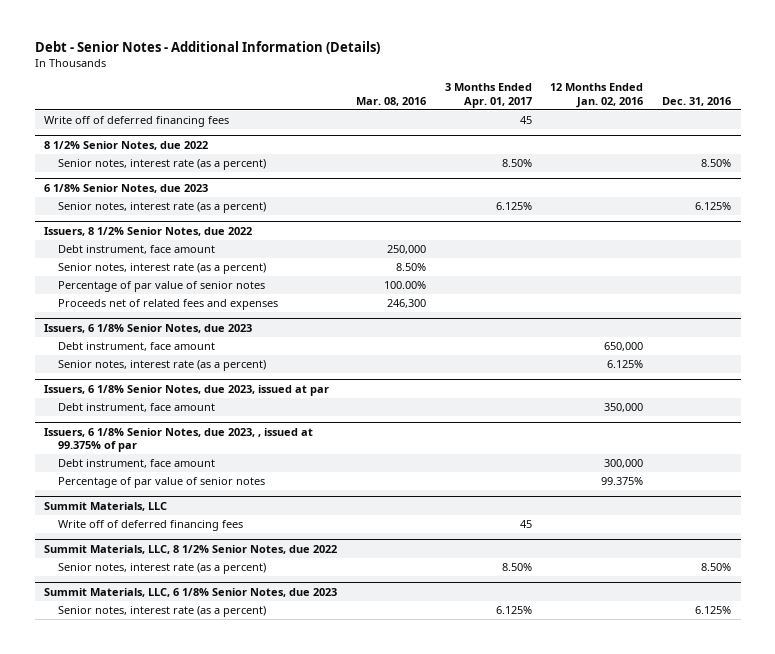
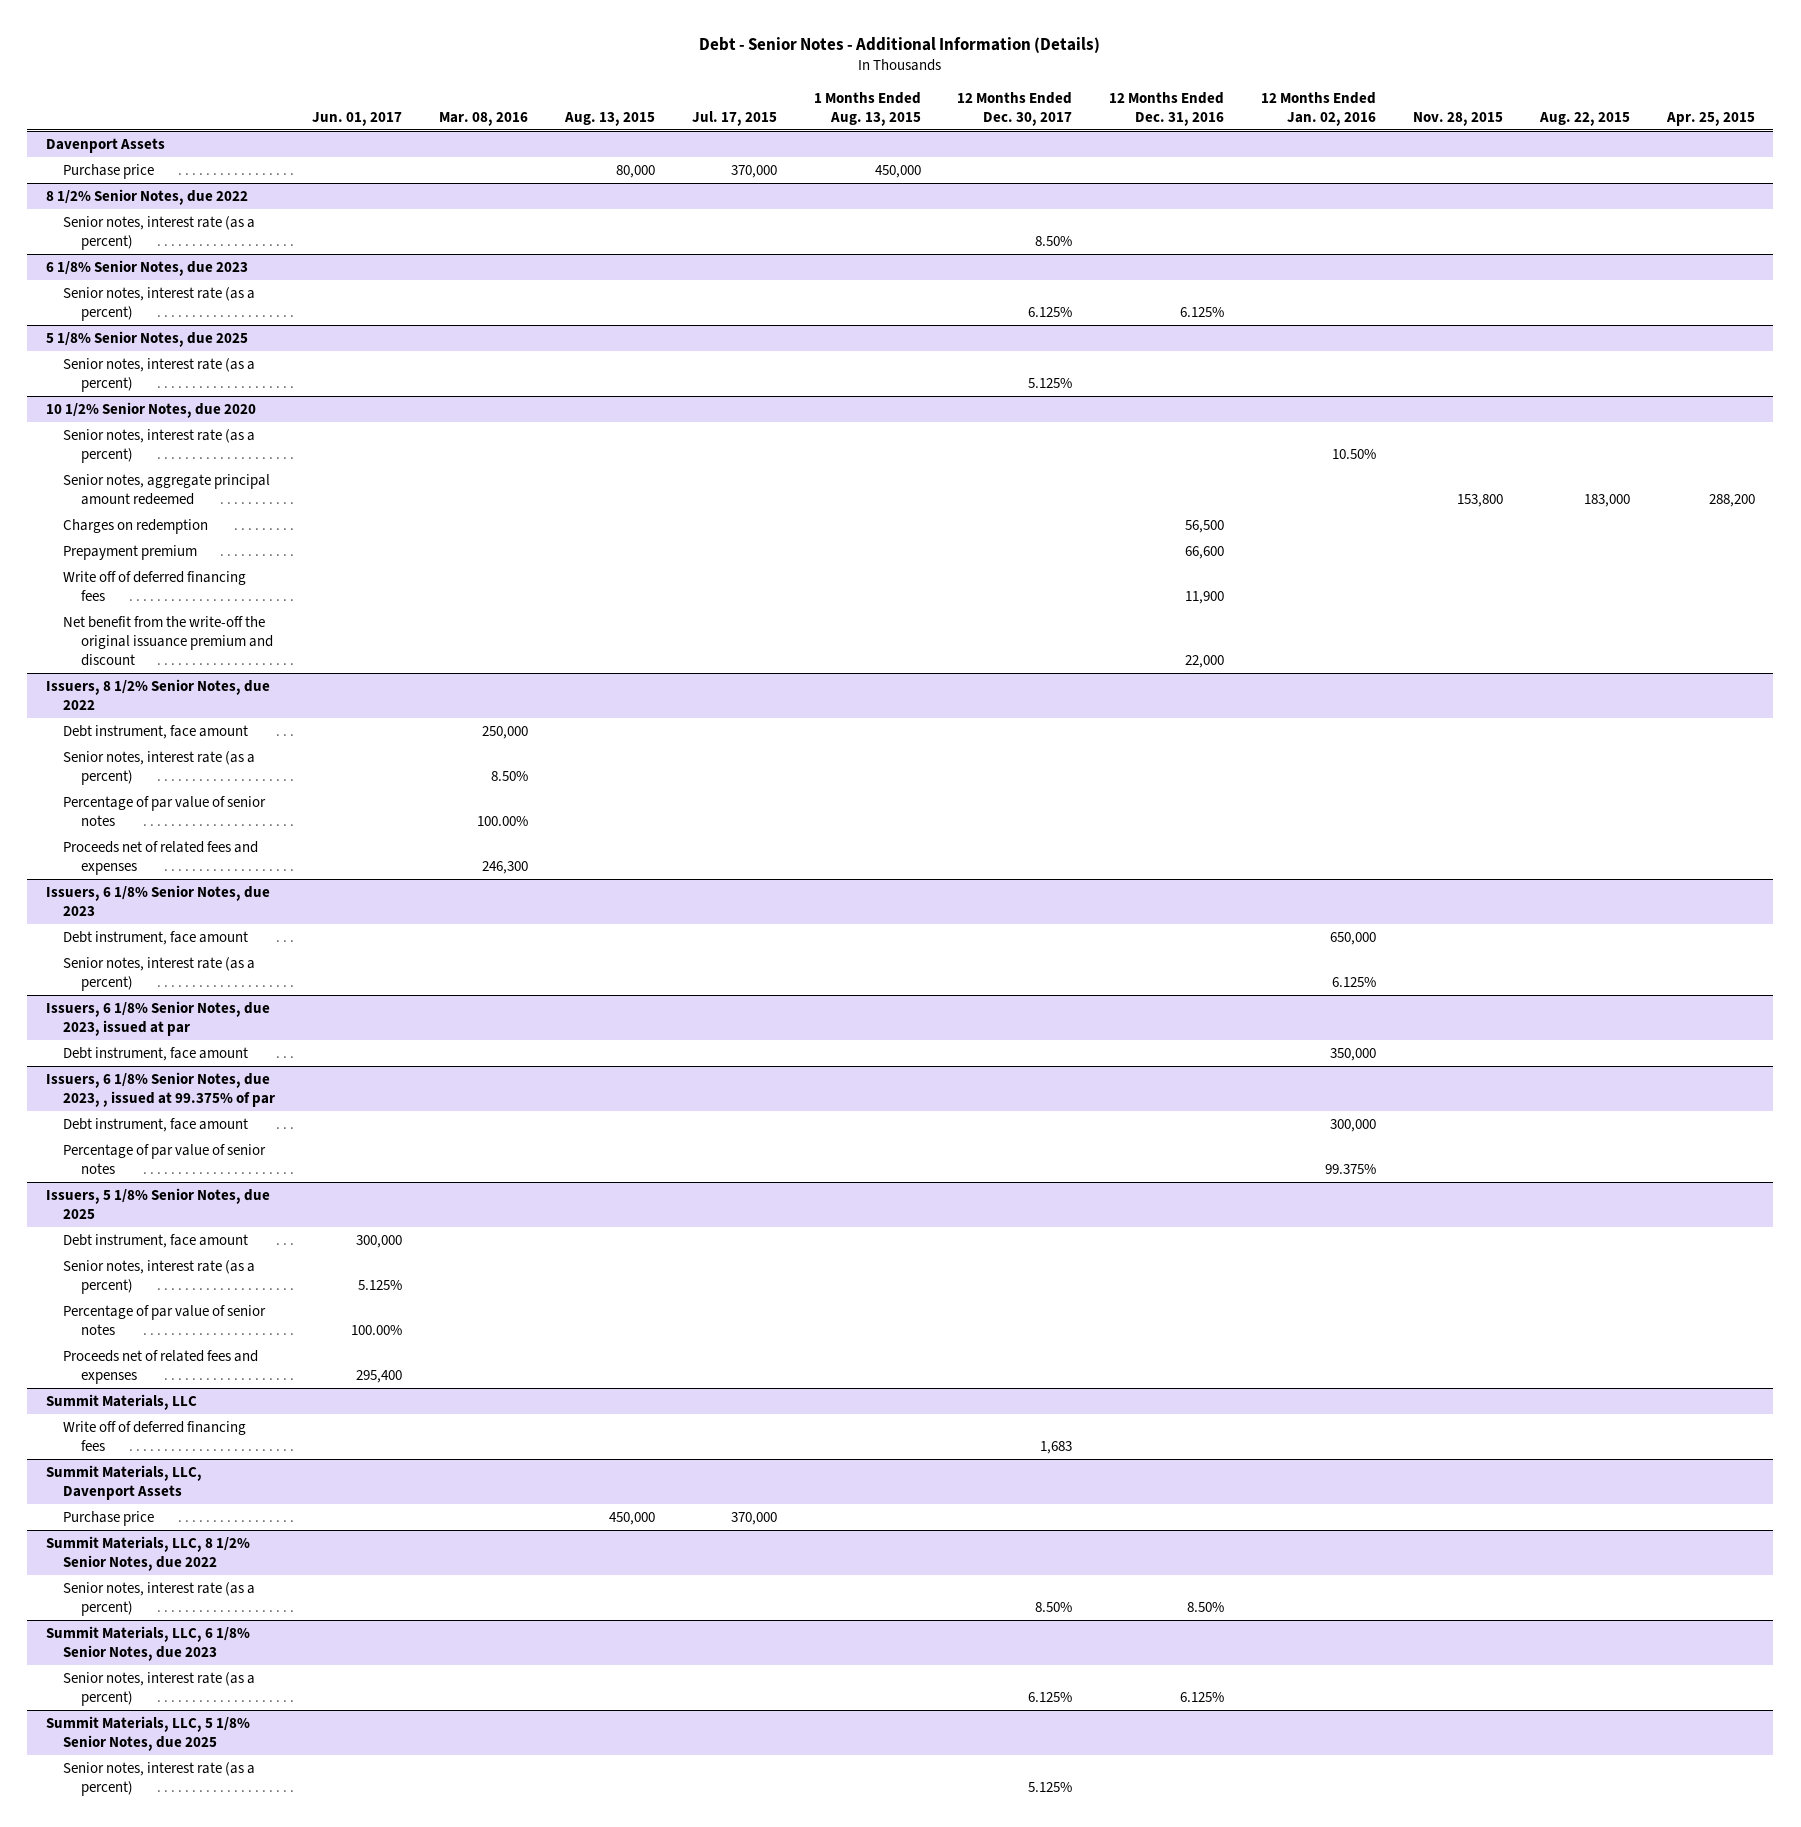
- | Mar. 08, 2016 | 3 Months Ended Apr. 01, 2017 | 12 Months Ended Jan. 02, 2016 | Dec. 31, 2016
+ | Jun. 01, 2017 | Mar. 08, 2016 | Aug. 13, 2015 | Jul. 17, 2015 | 1 Months Ended Aug. 13, 2015 | 12 Months Ended Dec. 30, 2017 | 12 Months Ended Dec. 31, 2016 | 12 Months Ended Jan. 02, 2016 | Nov. 28, 2015 | Aug. 22, 2015 | Apr. 25, 2015
- Write off of deferred financing fees | | 45 | |
+ Davenport Assets
+ Purchase price | | | 80,000 | 370,000 | 450,000 | | | | | |
+ 5 1/8% Senior Notes, due 2025
+ Senior notes, interest rate (as a percent) | | | | | | 5.125% | | | | |
+ 10 1/2% Senior Notes, due 2020
+ Senior notes, interest rate (as a percent) | | | | | | | | 10.50% | | |
+ Senior notes, aggregate principal amount redeemed | | | | | | | | | 153,800 | 183,000 | 288,200
+ Charges on redemption | | | | | | | 56,500 | | | |
+ Prepayment premium | | | | | | | 66,600 | | | |
+ Write off of deferred financing fees | | | | | | | 11,900 | | | |
+ Net benefit from the write-off the original issuance premium and discount | | | | | | | 22,000 | | | |
+ Issuers, 5 1/8% Senior Notes, due 2025
+ Debt instrument, face amount | 300,000 | | | | | | | | | |
+ Senior notes, interest rate (as a percent) | 5.125% | | | | | | | | | |
+ Percentage of par value of senior notes | 100.00% | | | | | | | | | |
+ Proceeds net of related fees and expenses | 295,400 | | | | | | | | | |
+ Summit Materials, LLC, Davenport Assets
+ Purchase price | | | 450,000 | 370,000 | | | | | | |
+ Summit Materials, LLC, 5 1/8% Senior Notes, due 2025
+ Senior notes, interest rate (as a percent) | | | | | | 5.125% | | | | |

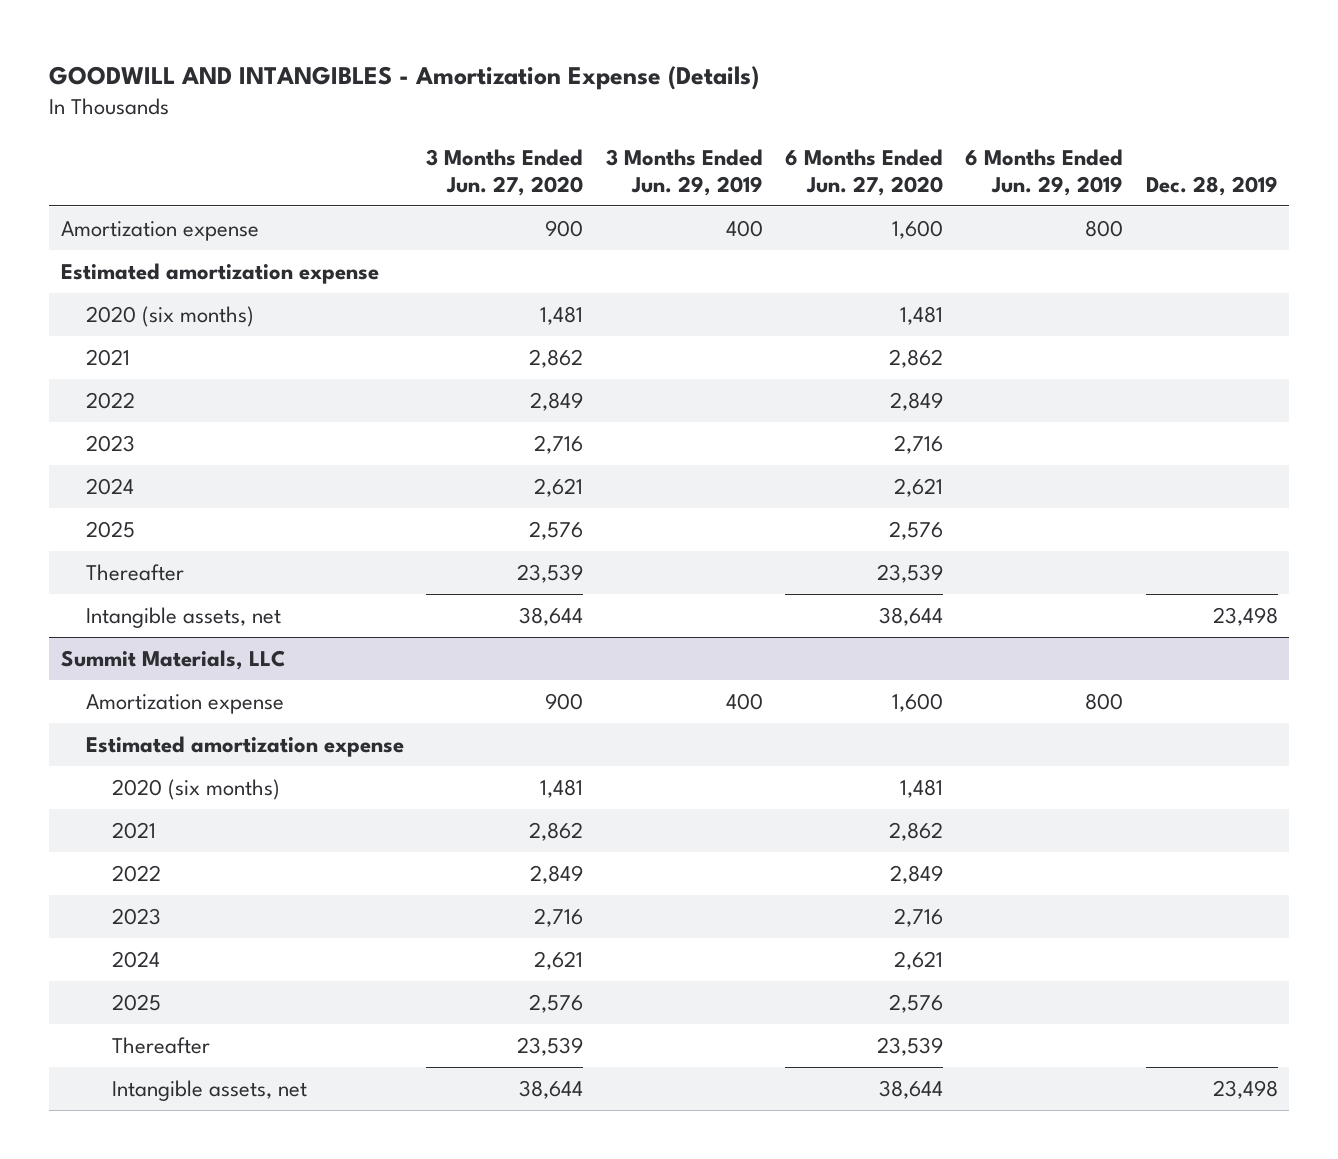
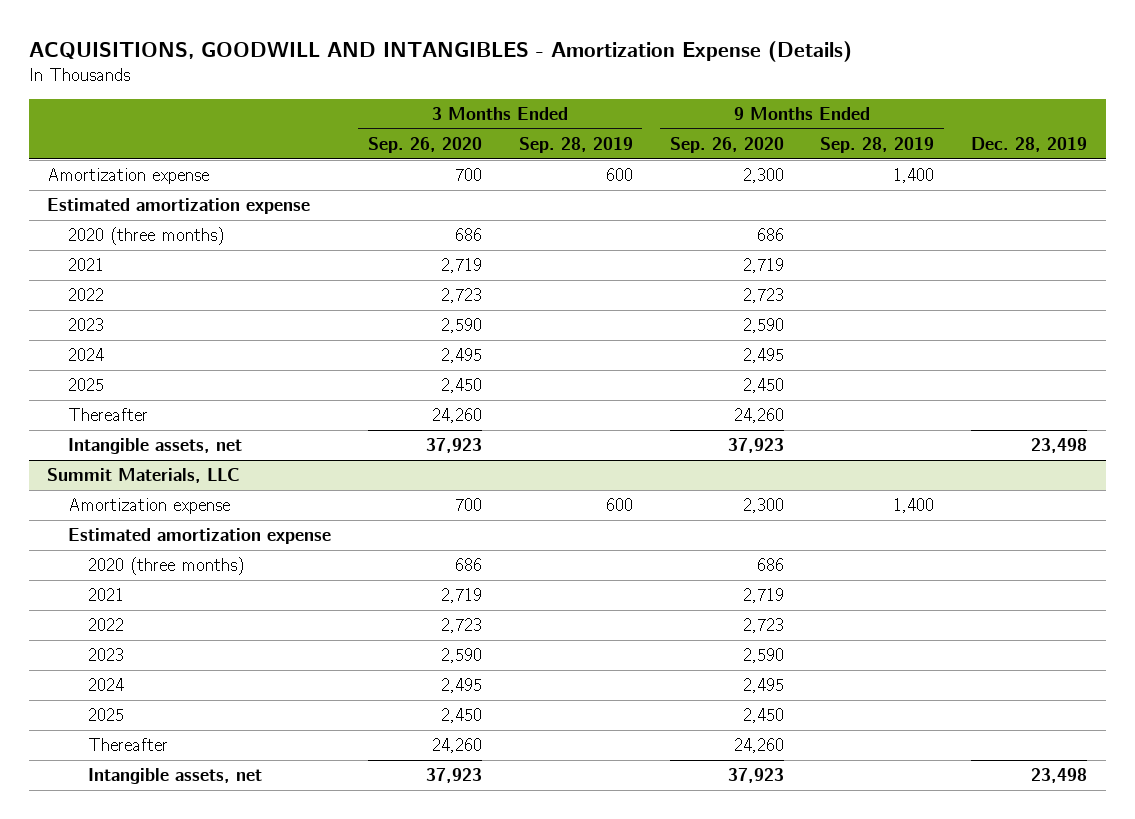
- GOODWILL AND INTANGIBLES - Amortization Expense (Details)
+ ACQUISITIONS, GOODWILL AND INTANGIBLES - Amortization Expense (Details)
- | 3 Months Ended Jun. 27, 2020 | 3 Months Ended Jun. 29, 2019 | 6 Months Ended Jun. 27, 2020 | 6 Months Ended Jun. 29, 2019 | Dec. 28, 2019
+ | 3 Months Ended Sep. 26, 2020 | 3 Months Ended Sep. 28, 2019 | 9 Months Ended Sep. 26, 2020 | 9 Months Ended Sep. 28, 2019 | Dec. 28, 2019
- 2020 (six months) | 1,481 | | 1,481 | |
+ 2020 (three months) | 686 | | 686 | |
@ Summit Materials, LLC
- 2020 (six months) | 1,481 | | 1,481 | |
+ 2020 (three months) | 686 | | 686 | |

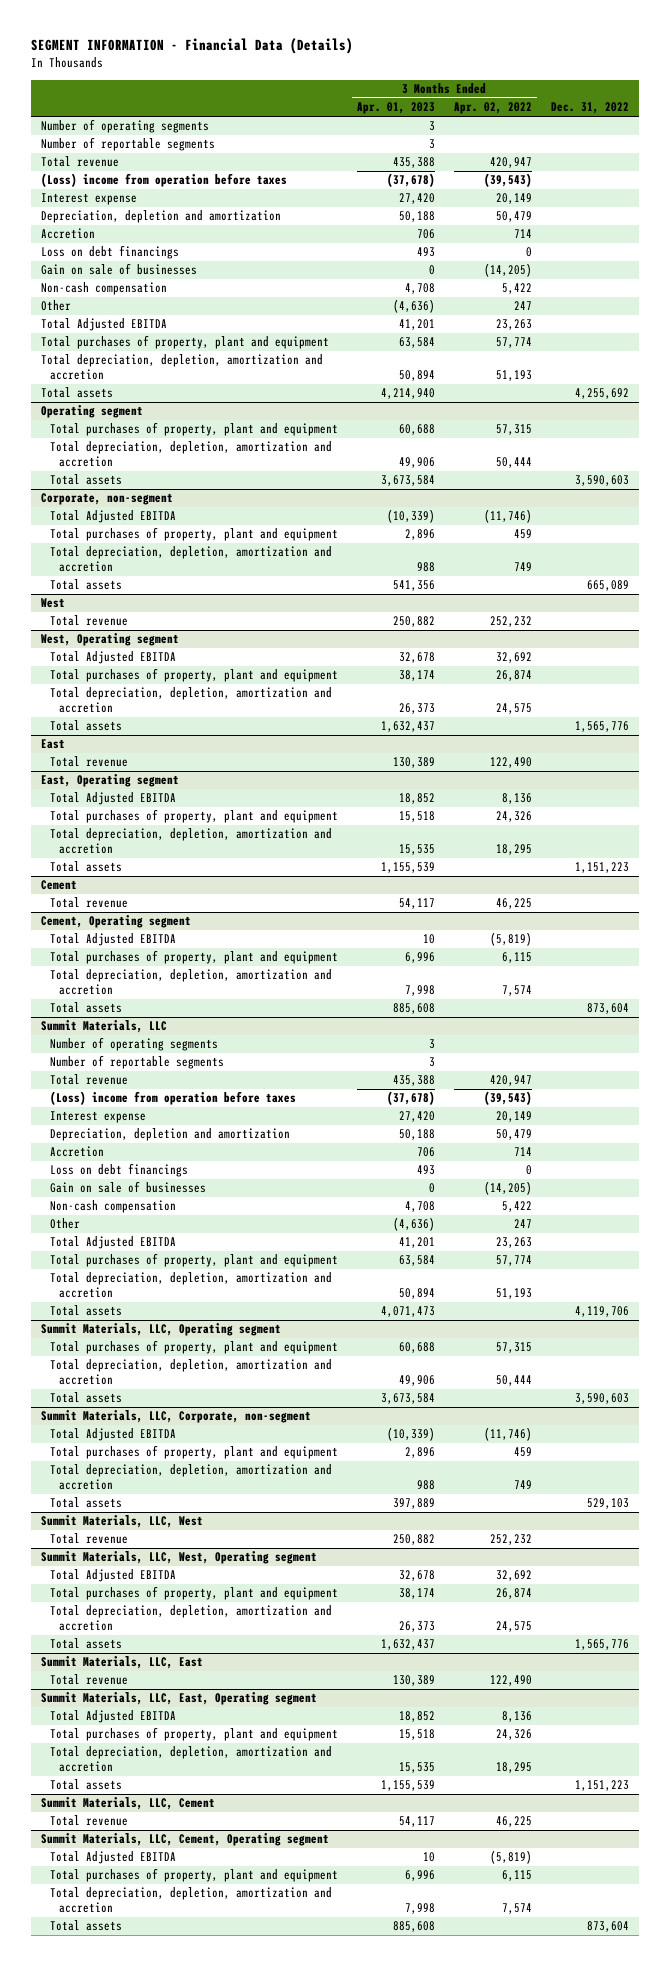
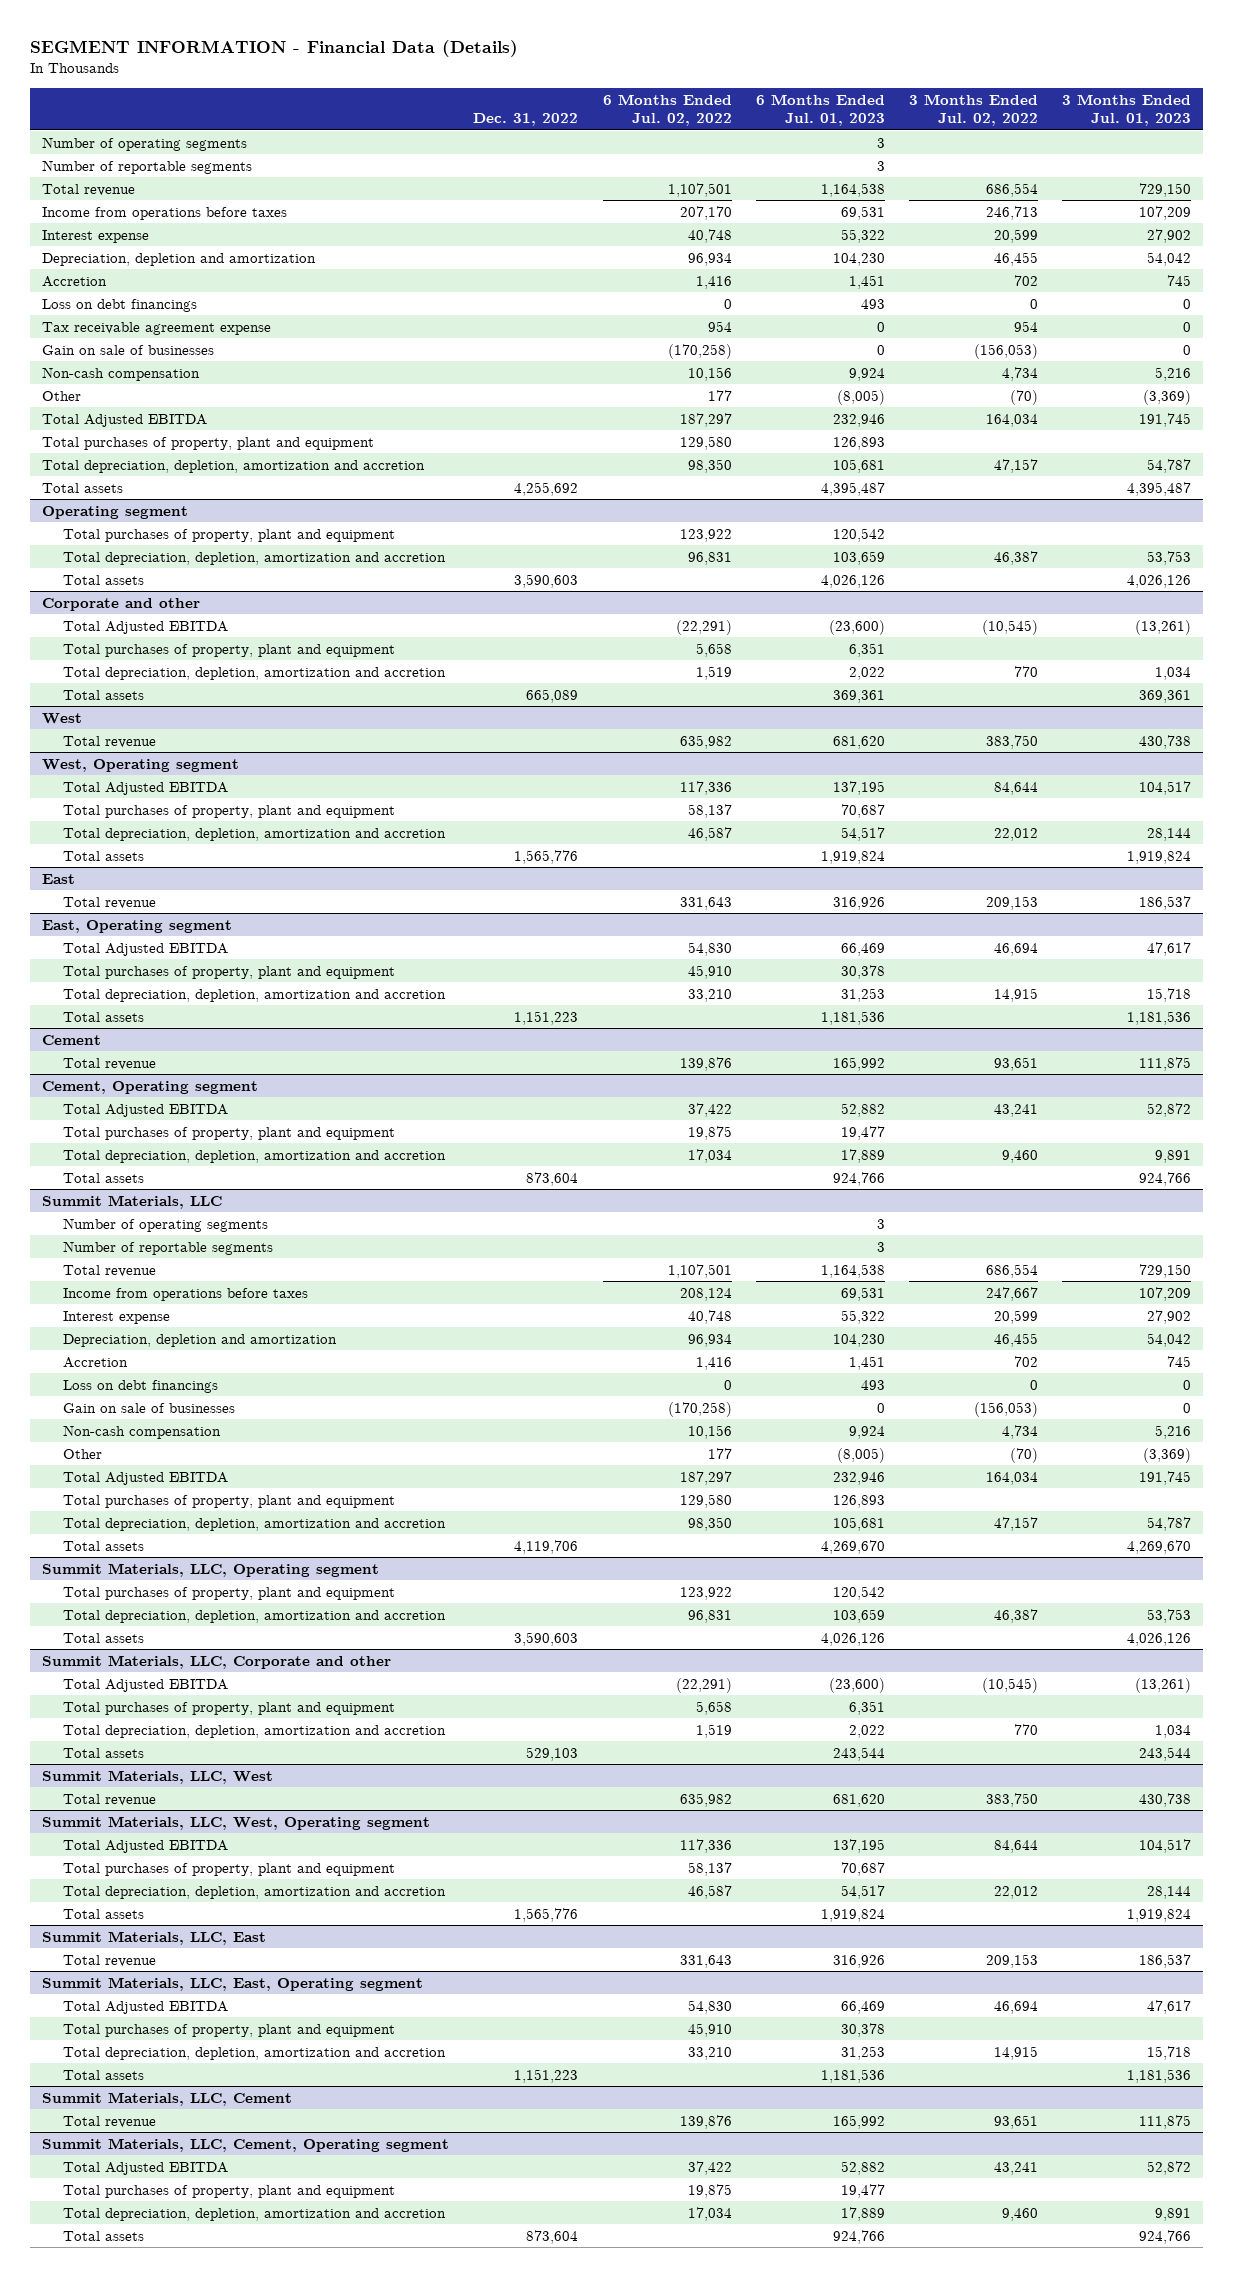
- | 3 Months Ended Apr. 01, 2023 | 3 Months Ended Apr. 02, 2022 | Dec. 31, 2022
+ | Dec. 31, 2022 | 6 Months Ended Jul. 02, 2022 | 6 Months Ended Jul. 01, 2023 | 3 Months Ended Jul. 02, 2022 | 3 Months Ended Jul. 01, 2023
- (Loss) income from operation before taxes | (37,678) | (39,543) |
+ Income from operations before taxes | | 207,170 | 69,531 | 246,713 | 107,209
+ Tax receivable agreement expense | | 954 | 0 | 954 | 0
- Corporate, non-segment
+ Corporate and other
@ Summit Materials, LLC
- (Loss) income from operation before taxes | (37,678) | (39,543) |
+ Income from operations before taxes | | 208,124 | 69,531 | 247,667 | 107,209
- Summit Materials, LLC, Corporate, non-segment
+ Summit Materials, LLC, Corporate and other

